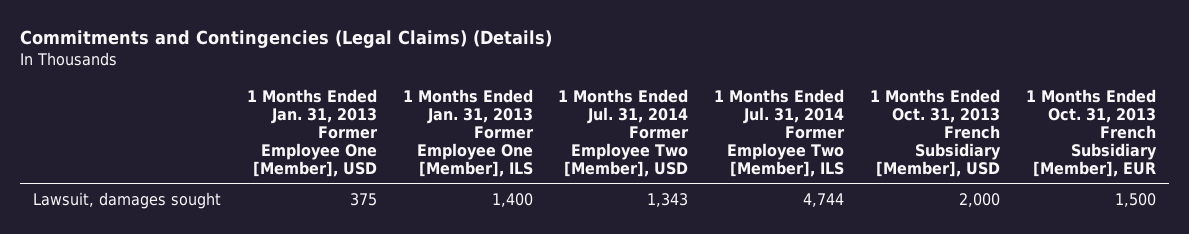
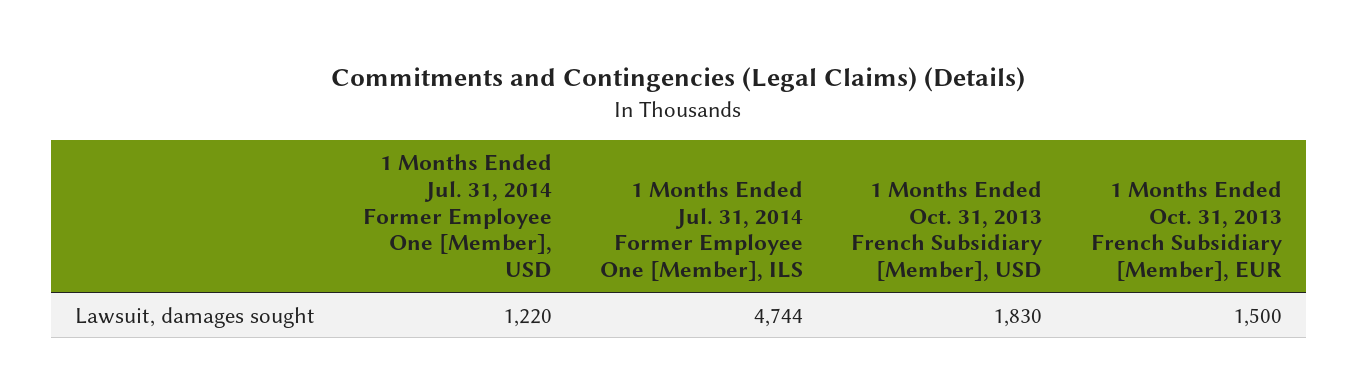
- | 1 Months Ended Jan. 31, 2013 Former Employee One [Member], USD | 1 Months Ended Jan. 31, 2013 Former Employee One [Member], ILS | 1 Months Ended Jul. 31, 2014 Former Employee Two [Member], USD | 1 Months Ended Jul. 31, 2014 Former Employee Two [Member], ILS | 1 Months Ended Oct. 31, 2013 French Subsidiary [Member], USD | 1 Months Ended Oct. 31, 2013 French Subsidiary [Member], EUR
+ | 1 Months Ended Jul. 31, 2014 Former Employee One [Member], USD | 1 Months Ended Jul. 31, 2014 Former Employee One [Member], ILS | 1 Months Ended Oct. 31, 2013 French Subsidiary [Member], USD | 1 Months Ended Oct. 31, 2013 French Subsidiary [Member], EUR
- Lawsuit, damages sought | 375 | 1,400 | 1,343 | 4,744 | 2,000 | 1,500
+ Lawsuit, damages sought | 1,220 | 4,744 | 1,830 | 1,500

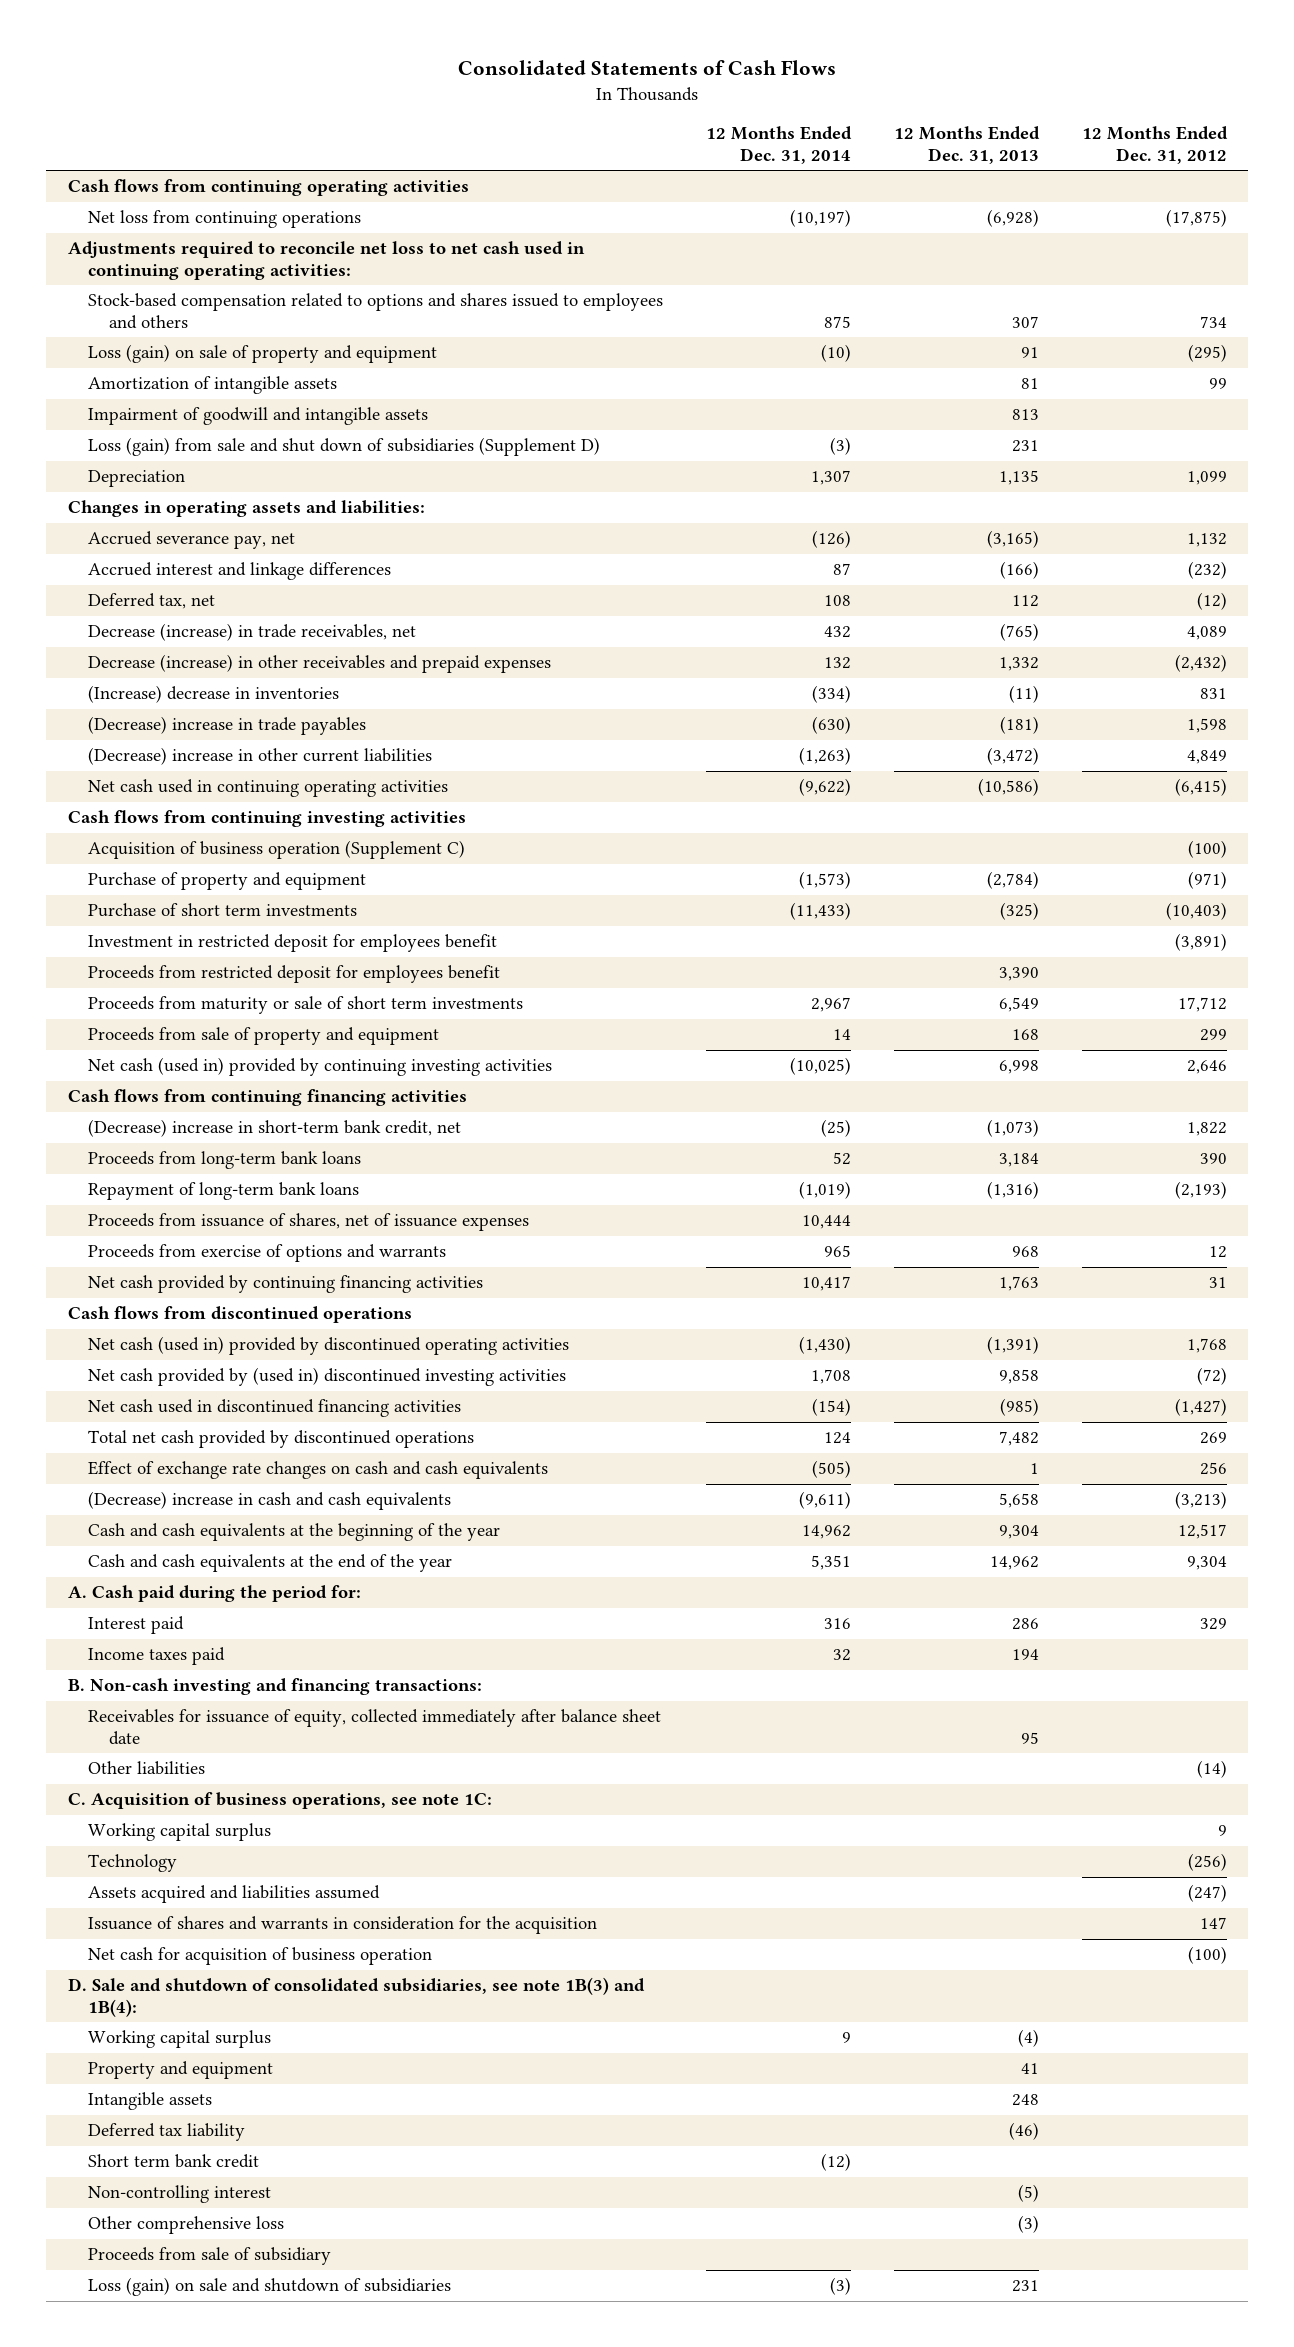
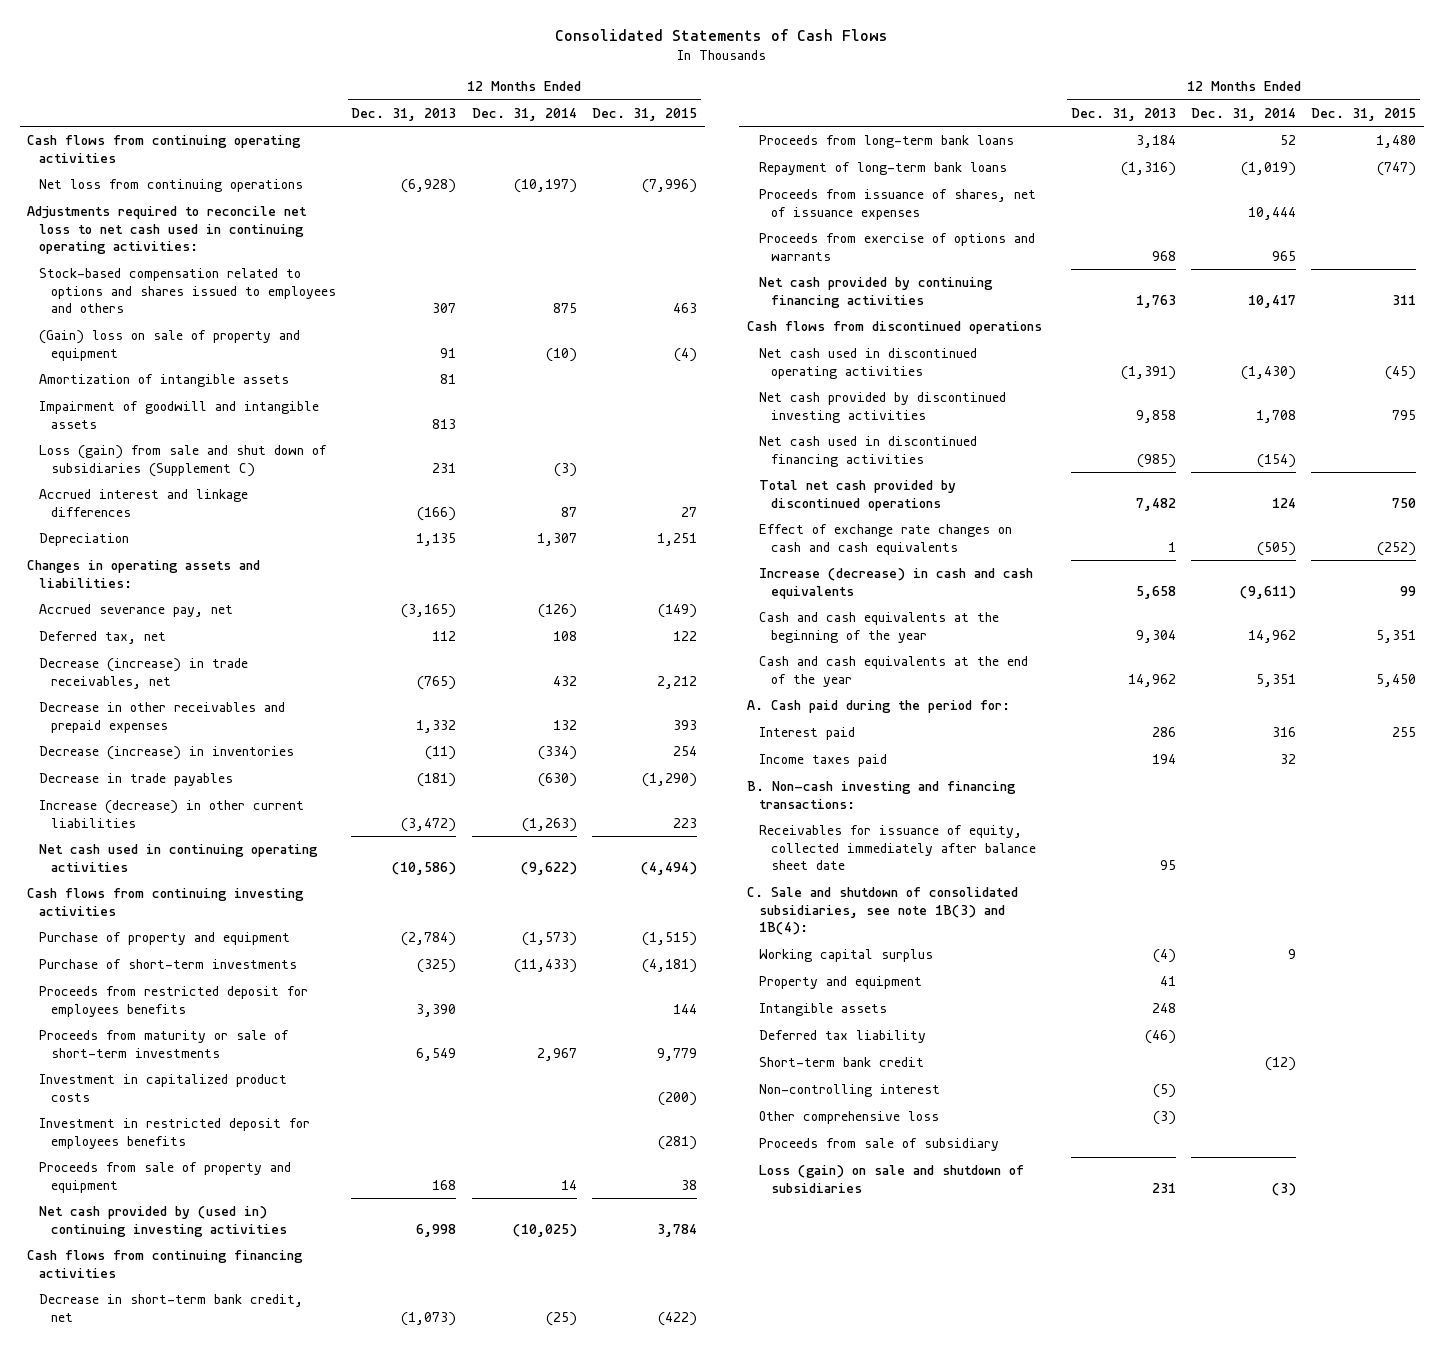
- | 12 Months Ended Dec. 31, 2014 | 12 Months Ended Dec. 31, 2013 | 12 Months Ended Dec. 31, 2012
+ | 12 Months Ended Dec. 31, 2013 | 12 Months Ended Dec. 31, 2014 | 12 Months Ended Dec. 31, 2015
- Loss (gain) on sale of property and equipment | (10) | 91 | (295)
+ (Gain) loss on sale of property and equipment | 91 | (10) | (4)
- Loss (gain) from sale and shut down of subsidiaries (Supplement D) | (3) | 231 |
+ Loss (gain) from sale and shut down of subsidiaries (Supplement C) | 231 | (3) |
moved up: Accrued interest and linkage differences | (166) | 87 | 27
- Decrease (increase) in other receivables and prepaid expenses | 132 | 1,332 | (2,432)
- (Increase) decrease in inventories | (334) | (11) | 831
- (Decrease) increase in trade payables | (630) | (181) | 1,598
- (Decrease) increase in other current liabilities | (1,263) | (3,472) | 4,849
+ Decrease in other receivables and prepaid expenses | 1,332 | 132 | 393
+ Decrease (increase) in inventories | (11) | (334) | 254
+ Decrease in trade payables | (181) | (630) | (1,290)
+ Increase (decrease) in other current liabilities | (3,472) | (1,263) | 223
- Acquisition of business operation (Supplement C) | | | (100)
- Purchase of short term investments | (11,433) | (325) | (10,403)
- Investment in restricted deposit for employees benefit | | | (3,891)
- Proceeds from restricted deposit for employees benefit | | 3,390 |
- Proceeds from maturity or sale of short term investments | 2,967 | 6,549 | 17,712
+ Purchase of short-term investments | (325) | (11,433) | (4,181)
+ Proceeds from restricted deposit for employees benefits | 3,390 | | 144
+ Proceeds from maturity or sale of short-term investments | 6,549 | 2,967 | 9,779
+ Investment in capitalized product costs | | | (200)
+ Investment in restricted deposit for employees benefits | | | (281)
- Net cash (used in) provided by continuing investing activities | (10,025) | 6,998 | 2,646
+ Net cash provided by (used in) continuing investing activities | 6,998 | (10,025) | 3,784
- (Decrease) increase in short-term bank credit, net | (25) | (1,073) | 1,822
+ Decrease in short-term bank credit, net | (1,073) | (25) | (422)
- Net cash (used in) provided by discontinued operating activities | (1,430) | (1,391) | 1,768
- Net cash provided by (used in) discontinued investing activities | 1,708 | 9,858 | (72)
+ Net cash used in discontinued operating activities | (1,391) | (1,430) | (45)
+ Net cash provided by discontinued investing activities | 9,858 | 1,708 | 795
- (Decrease) increase in cash and cash equivalents | (9,611) | 5,658 | (3,213)
+ Increase (decrease) in cash and cash equivalents | 5,658 | (9,611) | 99
- Other liabilities | | | (14)
- C. Acquisition of business operations, see note 1C:
- Working capital surplus | | | 9
- Technology | | | (256)
- Assets acquired and liabilities assumed | | | (247)
- Issuance of shares and warrants in consideration for the acquisition | | | 147
- Net cash for acquisition of business operation | | | (100)
- D. Sale and shutdown of consolidated subsidiaries, see note 1B(3) and 1B(4):
+ C. Sale and shutdown of consolidated subsidiaries, see note 1B(3) and 1B(4):
- Short term bank credit | (12) | |
+ Short-term bank credit | | (12) |

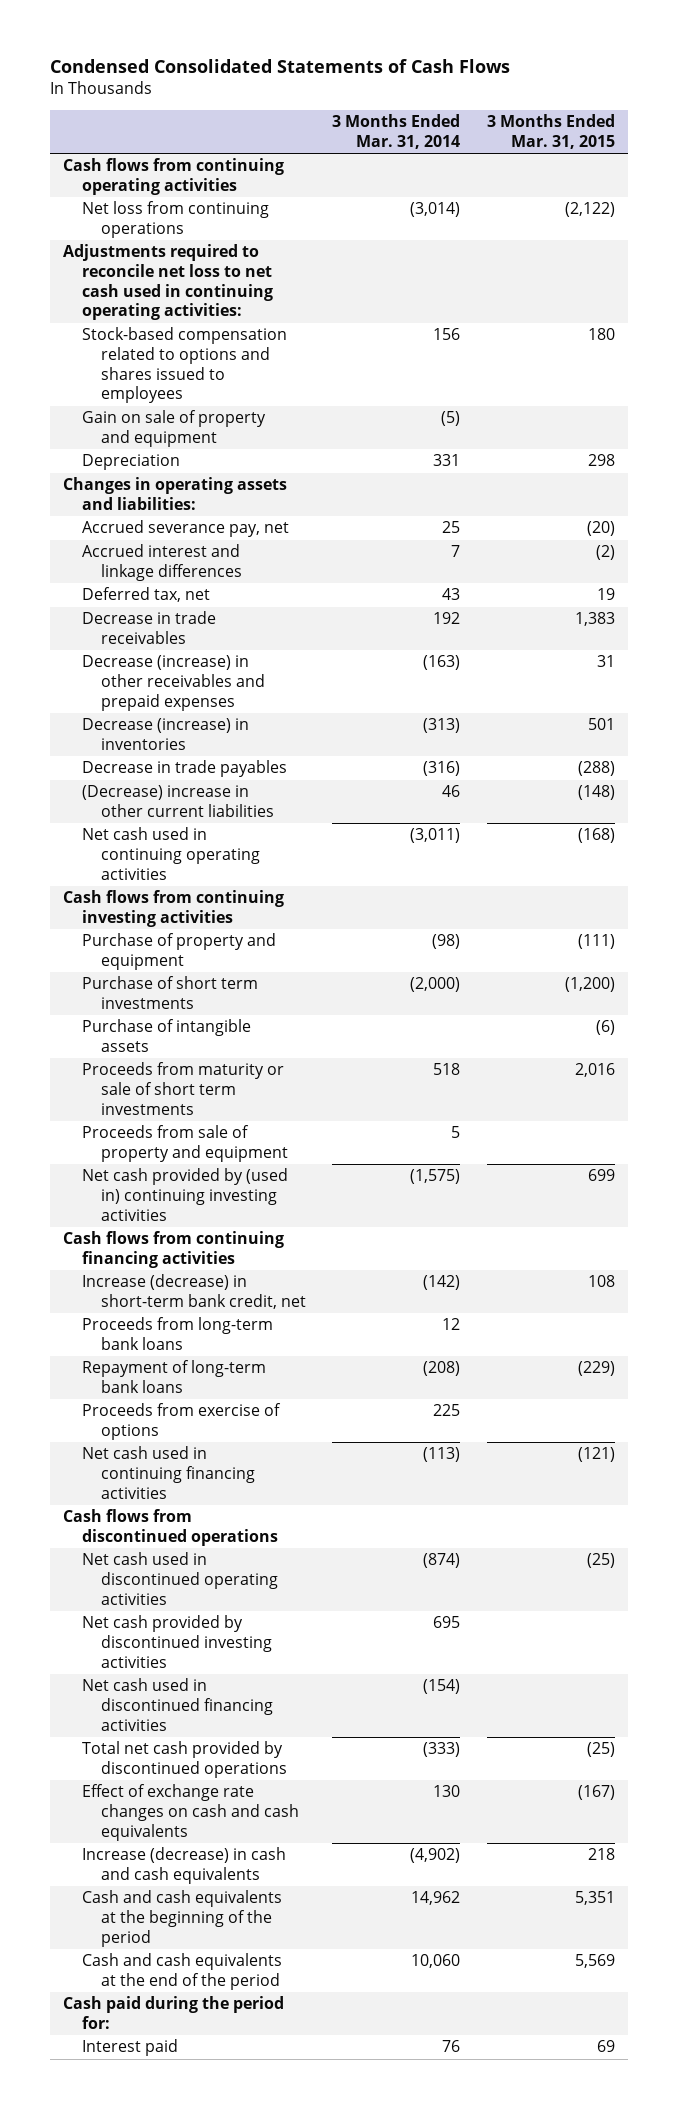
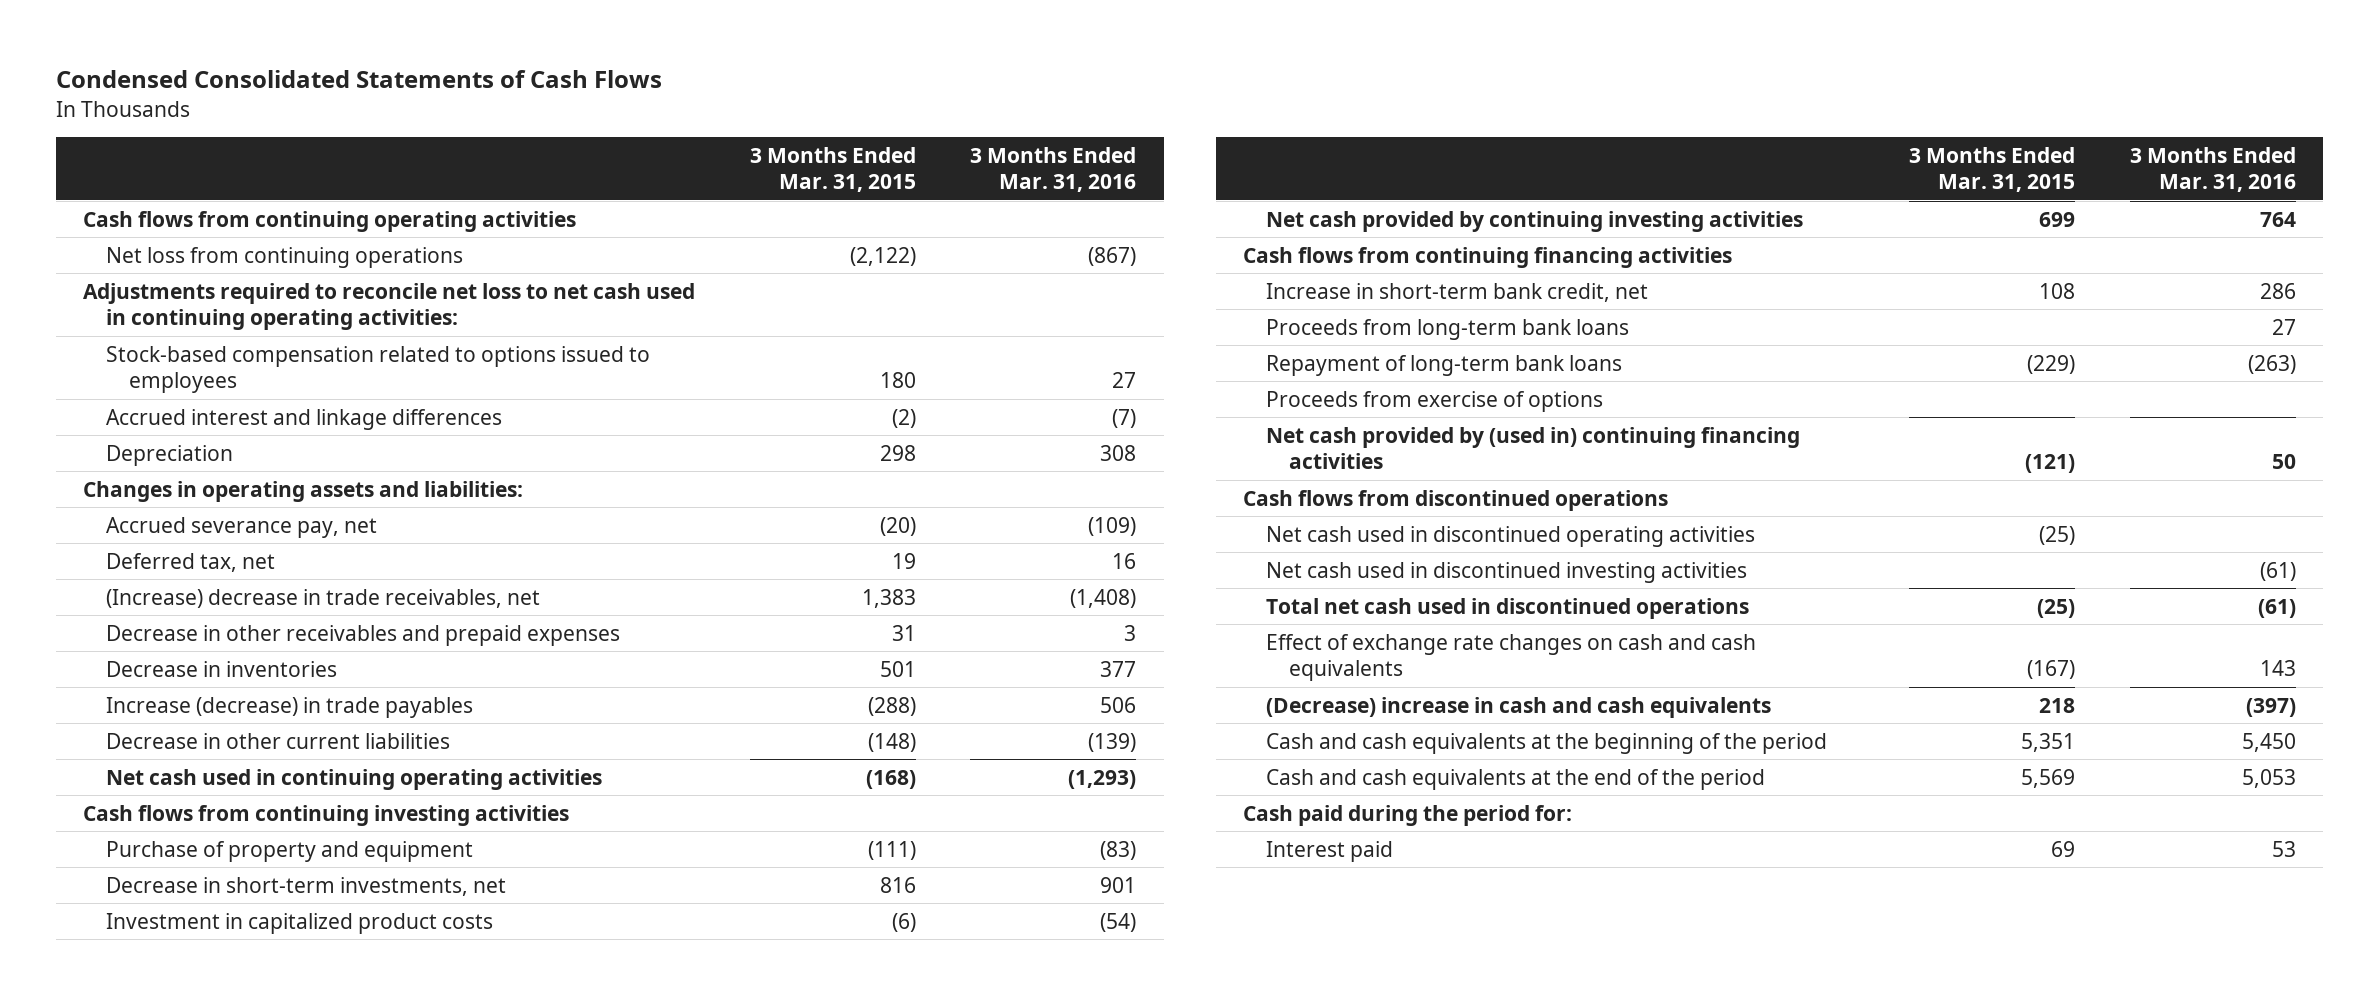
- | 3 Months Ended Mar. 31, 2014 | 3 Months Ended Mar. 31, 2015
+ | 3 Months Ended Mar. 31, 2015 | 3 Months Ended Mar. 31, 2016
- Stock-based compensation related to options and shares issued to employees | 156 | 180
- Gain on sale of property and equipment | (5) |
+ Stock-based compensation related to options issued to employees | 180 | 27
moved up: Accrued interest and linkage differences | (2) | (7)
- Decrease in trade receivables | 192 | 1,383
- Decrease (increase) in other receivables and prepaid expenses | (163) | 31
- Decrease (increase) in inventories | (313) | 501
- Decrease in trade payables | (316) | (288)
- (Decrease) increase in other current liabilities | 46 | (148)
+ (Increase) decrease in trade receivables, net | 1,383 | (1,408)
+ Decrease in other receivables and prepaid expenses | 31 | 3
+ Decrease in inventories | 501 | 377
+ Increase (decrease) in trade payables | (288) | 506
+ Decrease in other current liabilities | (148) | (139)
- Purchase of short term investments | (2,000) | (1,200)
- Purchase of intangible assets | | (6)
- Proceeds from maturity or sale of short term investments | 518 | 2,016
- Proceeds from sale of property and equipment | 5 |
- Net cash provided by (used in) continuing investing activities | (1,575) | 699
+ Decrease in short-term investments, net | 816 | 901
+ Investment in capitalized product costs | (6) | (54)
+ Net cash provided by continuing investing activities | 699 | 764
- Increase (decrease) in short-term bank credit, net | (142) | 108
+ Increase in short-term bank credit, net | 108 | 286
- Net cash used in continuing financing activities | (113) | (121)
+ Net cash provided by (used in) continuing financing activities | (121) | 50
- Net cash provided by discontinued investing activities | 695 |
- Net cash used in discontinued financing activities | (154) |
- Total net cash provided by discontinued operations | (333) | (25)
+ Net cash used in discontinued investing activities | | (61)
+ Total net cash used in discontinued operations | (25) | (61)
- Increase (decrease) in cash and cash equivalents | (4,902) | 218
+ (Decrease) increase in cash and cash equivalents | 218 | (397)

